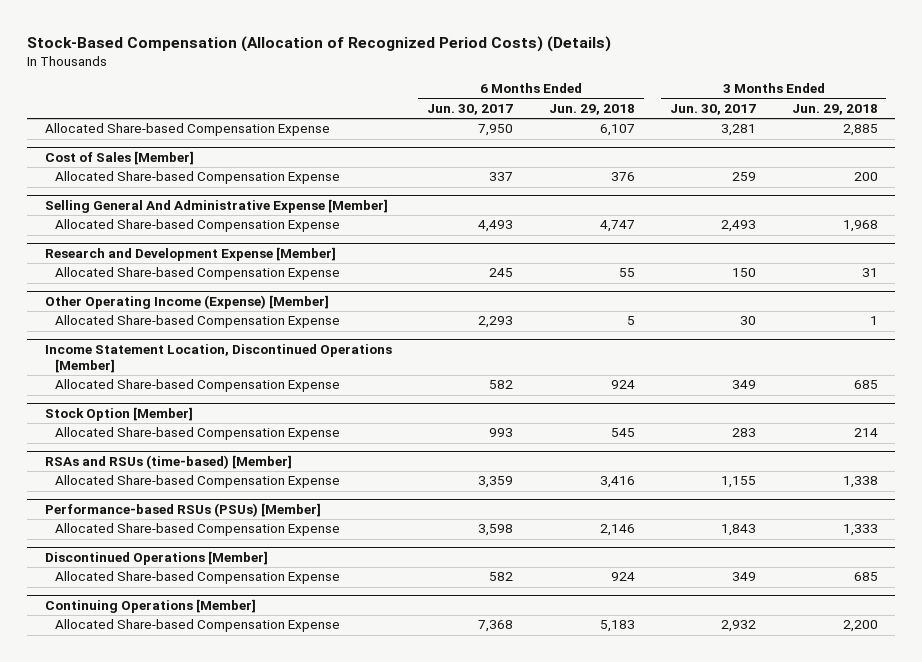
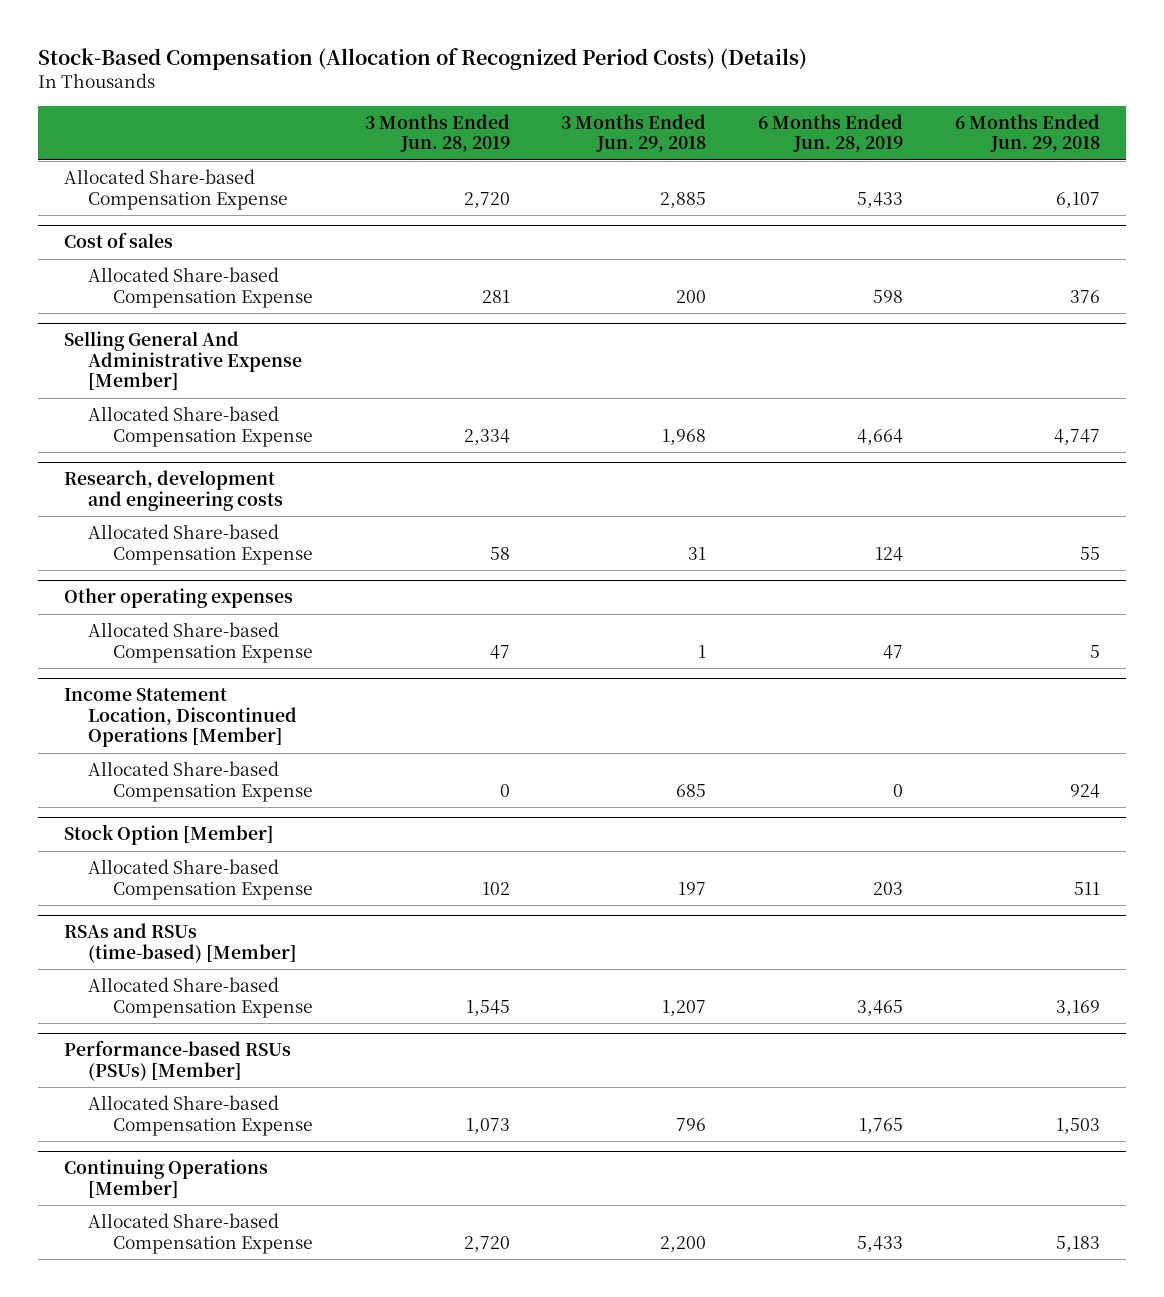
- | 6 Months Ended Jun. 30, 2017 | 6 Months Ended Jun. 29, 2018 | 3 Months Ended Jun. 30, 2017 | 3 Months Ended Jun. 29, 2018
+ | 3 Months Ended Jun. 28, 2019 | 3 Months Ended Jun. 29, 2018 | 6 Months Ended Jun. 28, 2019 | 6 Months Ended Jun. 29, 2018
- Cost of Sales [Member]
+ Cost of sales
- Research and Development Expense [Member]
+ Research, development and engineering costs
- Other Operating Income (Expense) [Member]
+ Other operating expenses
@ Stock Option [Member]
- Allocated Share-based Compensation Expense | 993 | 545 | 283 | 214
+ Allocated Share-based Compensation Expense | 102 | 197 | 203 | 511
@ RSAs and RSUs (time-based) [Member]
- Allocated Share-based Compensation Expense | 3,359 | 3,416 | 1,155 | 1,338
+ Allocated Share-based Compensation Expense | 1,545 | 1,207 | 3,465 | 3,169
@ Performance-based RSUs (PSUs) [Member]
- Allocated Share-based Compensation Expense | 3,598 | 2,146 | 1,843 | 1,333
- Discontinued Operations [Member]
- Allocated Share-based Compensation Expense | 582 | 924 | 349 | 685
@ Performance-based RSUs (PSUs) [Member]
+ Allocated Share-based Compensation Expense | 1,073 | 796 | 1,765 | 1,503

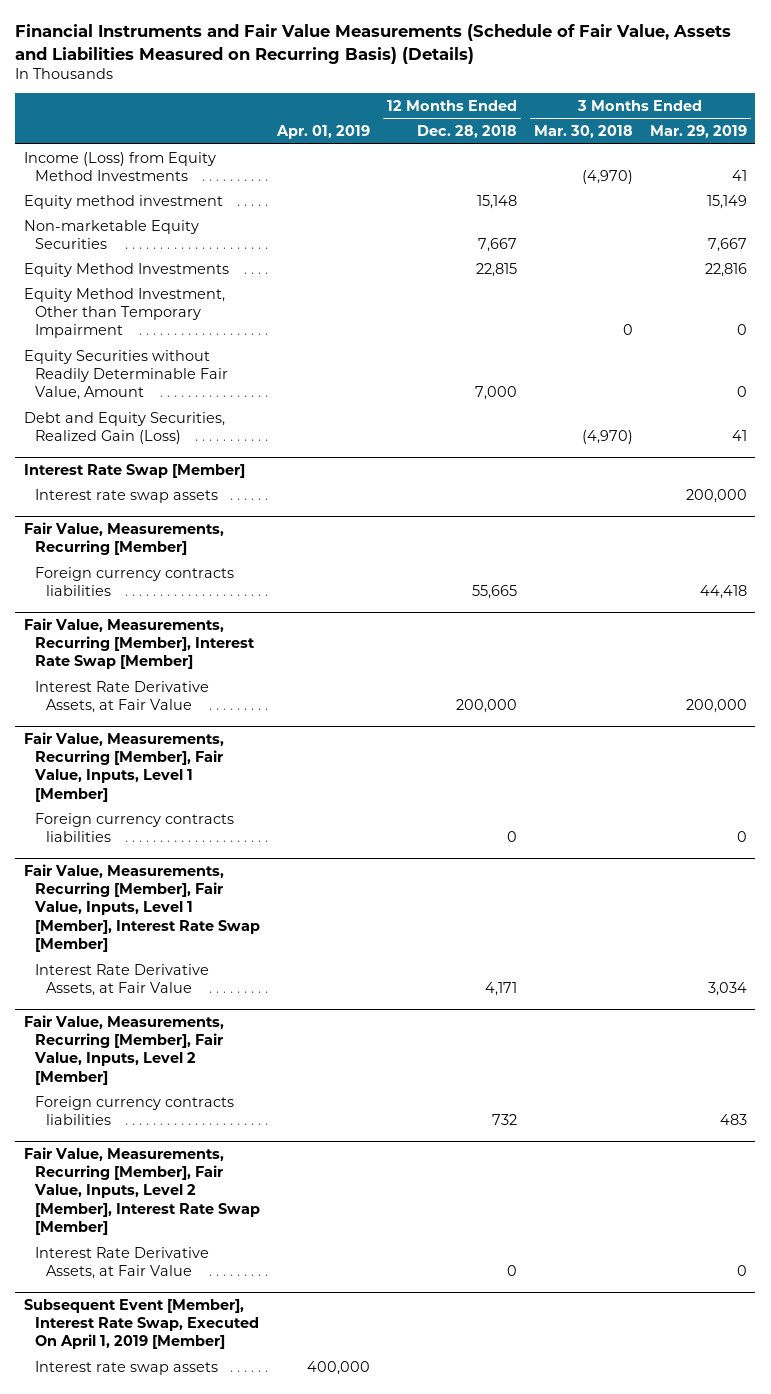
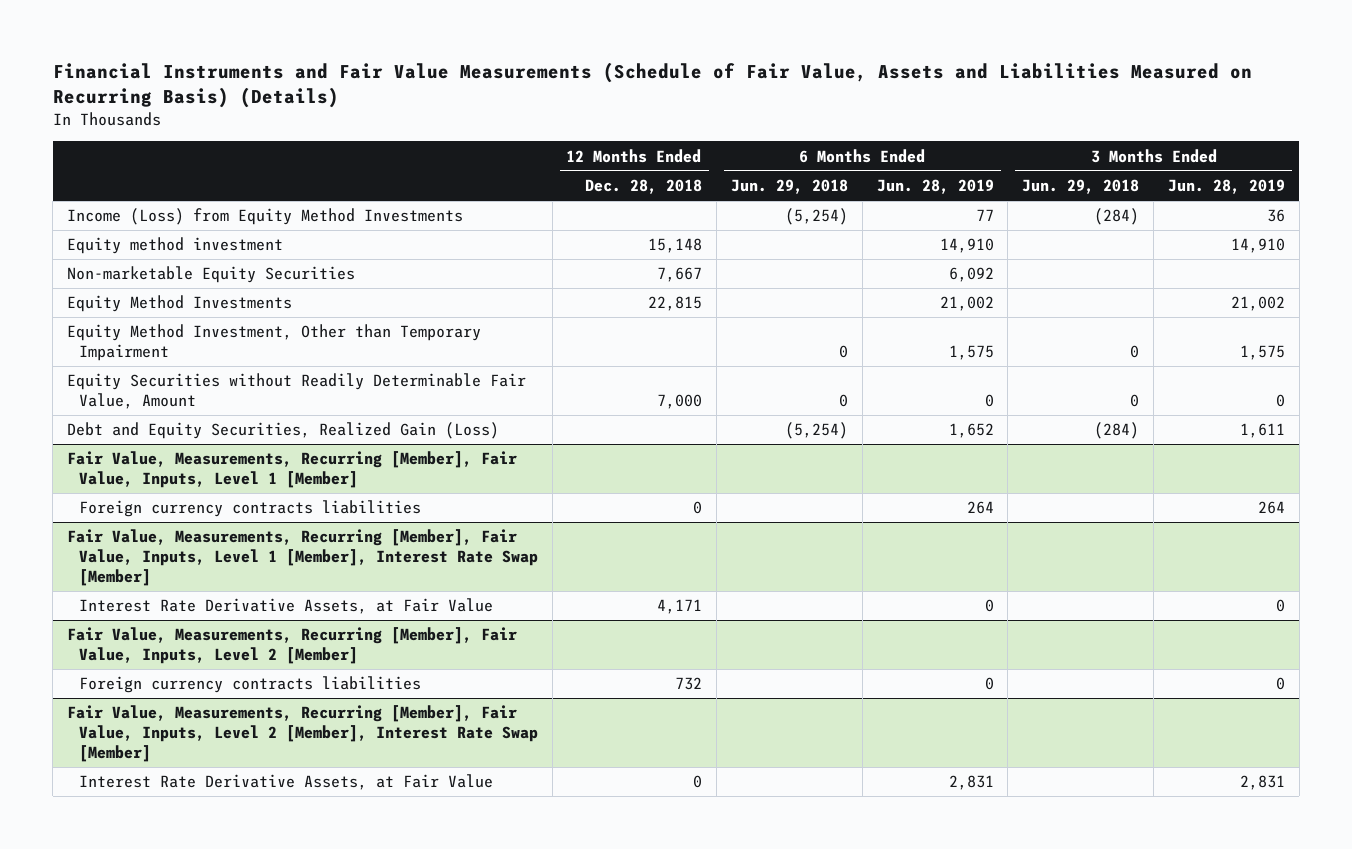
- | Apr. 01, 2019 | 12 Months Ended Dec. 28, 2018 | 3 Months Ended Mar. 30, 2018 | 3 Months Ended Mar. 29, 2019
+ | 12 Months Ended Dec. 28, 2018 | 6 Months Ended Jun. 29, 2018 | 6 Months Ended Jun. 28, 2019 | 3 Months Ended Jun. 29, 2018 | 3 Months Ended Jun. 28, 2019
- Interest Rate Swap [Member]
- Interest rate swap assets | | | | 200,000
- Fair Value, Measurements, Recurring [Member]
- Foreign currency contracts liabilities | | 55,665 | | 44,418
- Fair Value, Measurements, Recurring [Member], Interest Rate Swap [Member]
- Interest Rate Derivative Assets, at Fair Value | | 200,000 | | 200,000
- Subsequent Event [Member], Interest Rate Swap, Executed On April 1, 2019 [Member]
- Interest rate swap assets | 400,000 | | |

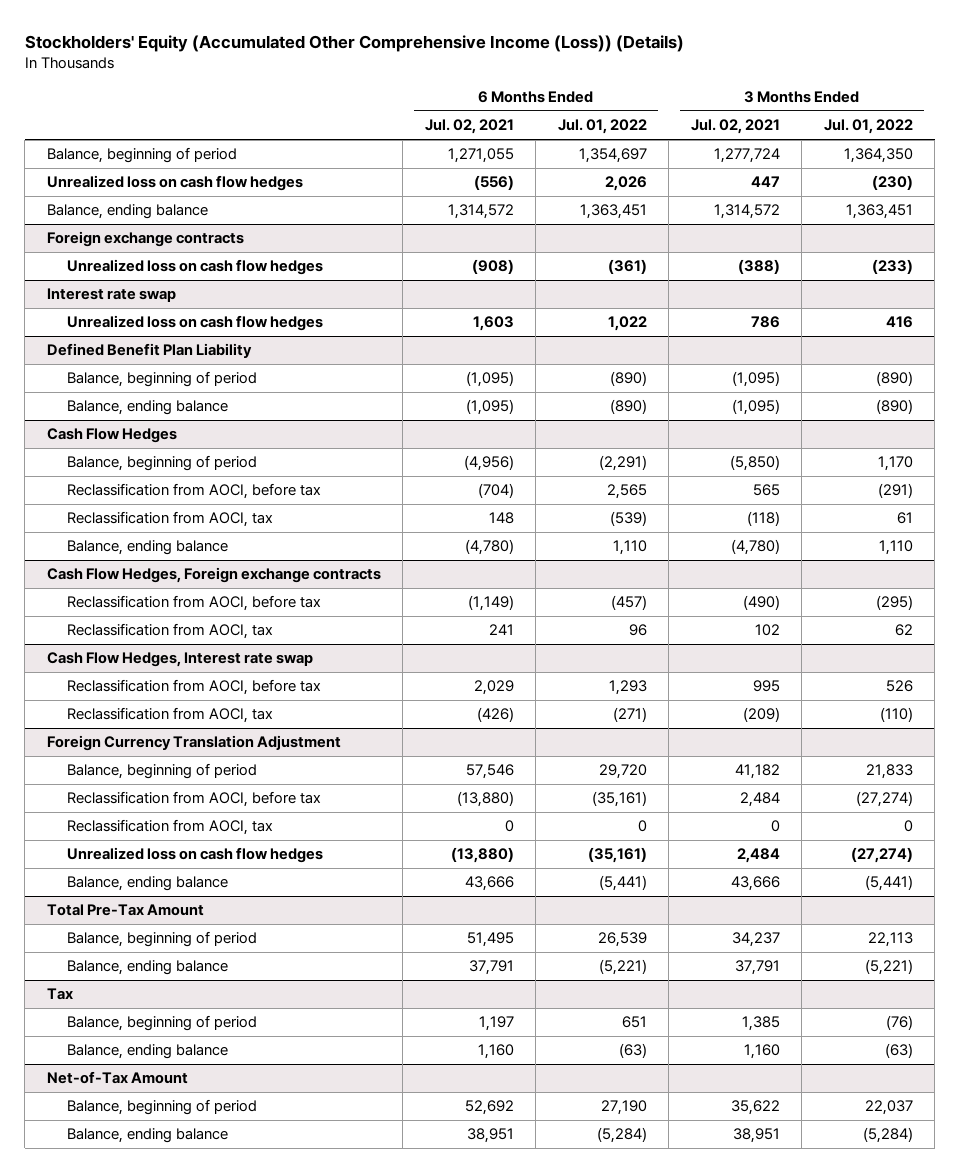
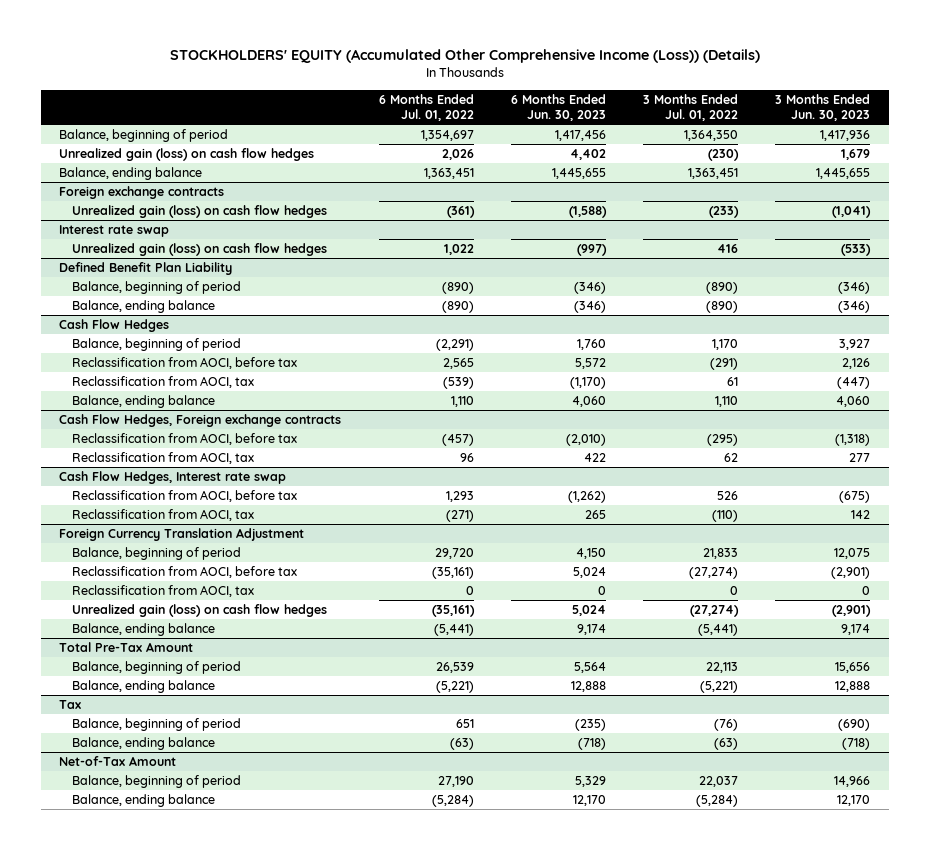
- Stockholders' Equity (Accumulated Other Comprehensive Income (Loss)) (Details)
+ STOCKHOLDERS' EQUITY (Accumulated Other Comprehensive Income (Loss)) (Details)
- | 6 Months Ended Jul. 02, 2021 | 6 Months Ended Jul. 01, 2022 | 3 Months Ended Jul. 02, 2021 | 3 Months Ended Jul. 01, 2022
+ | 6 Months Ended Jul. 01, 2022 | 6 Months Ended Jun. 30, 2023 | 3 Months Ended Jul. 01, 2022 | 3 Months Ended Jun. 30, 2023
- Unrealized loss on cash flow hedges | (556) | 2,026 | 447 | (230)
+ Unrealized gain (loss) on cash flow hedges | 2,026 | 4,402 | (230) | 1,679
@ Foreign exchange contracts
- Unrealized loss on cash flow hedges | (908) | (361) | (388) | (233)
+ Unrealized gain (loss) on cash flow hedges | (361) | (1,588) | (233) | (1,041)
@ Interest rate swap
- Unrealized loss on cash flow hedges | 1,603 | 1,022 | 786 | 416
+ Unrealized gain (loss) on cash flow hedges | 1,022 | (997) | 416 | (533)
@ Foreign Currency Translation Adjustment
- Unrealized loss on cash flow hedges | (13,880) | (35,161) | 2,484 | (27,274)
+ Unrealized gain (loss) on cash flow hedges | (35,161) | 5,024 | (27,274) | (2,901)

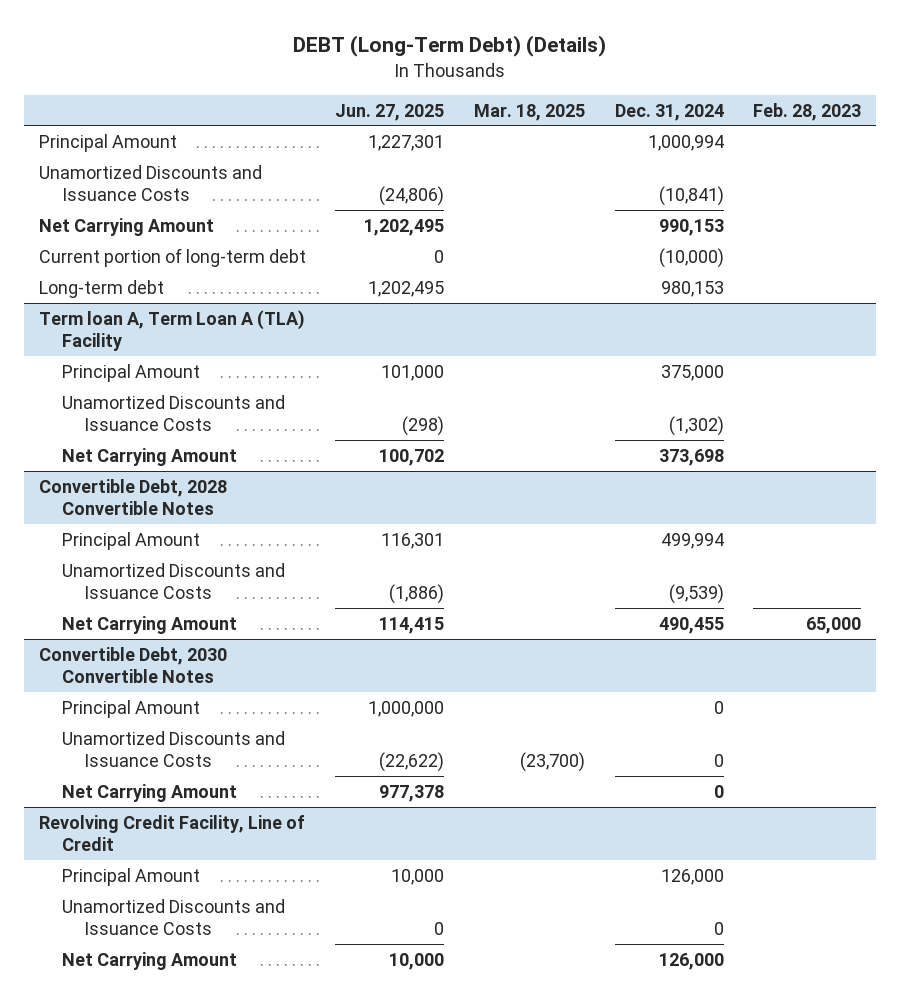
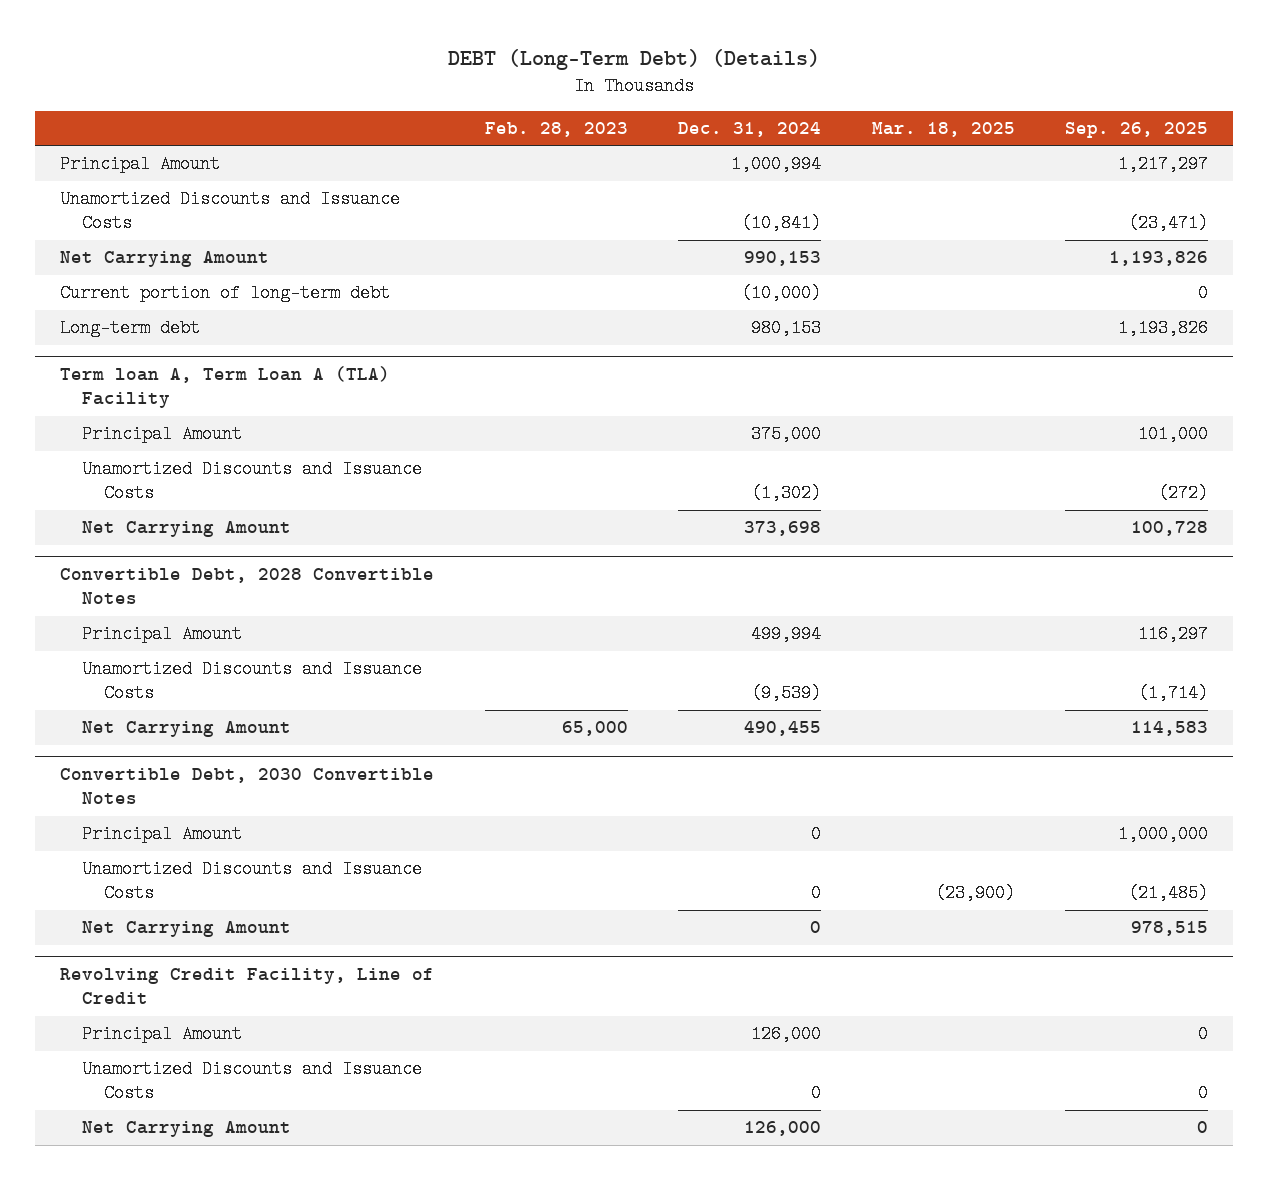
- | Jun. 27, 2025 | Mar. 18, 2025 | Dec. 31, 2024 | Feb. 28, 2023
+ | Feb. 28, 2023 | Dec. 31, 2024 | Mar. 18, 2025 | Sep. 26, 2025
@ Convertible Debt, 2030 Convertible Notes
- Unamortized Discounts and Issuance Costs | (22,622) | (23,700) | 0 |
+ Unamortized Discounts and Issuance Costs | | 0 | (23,900) | (21,485)

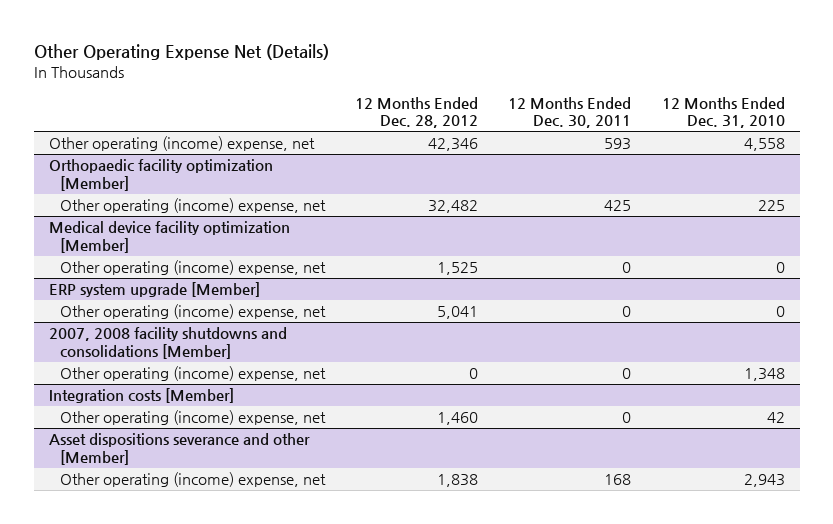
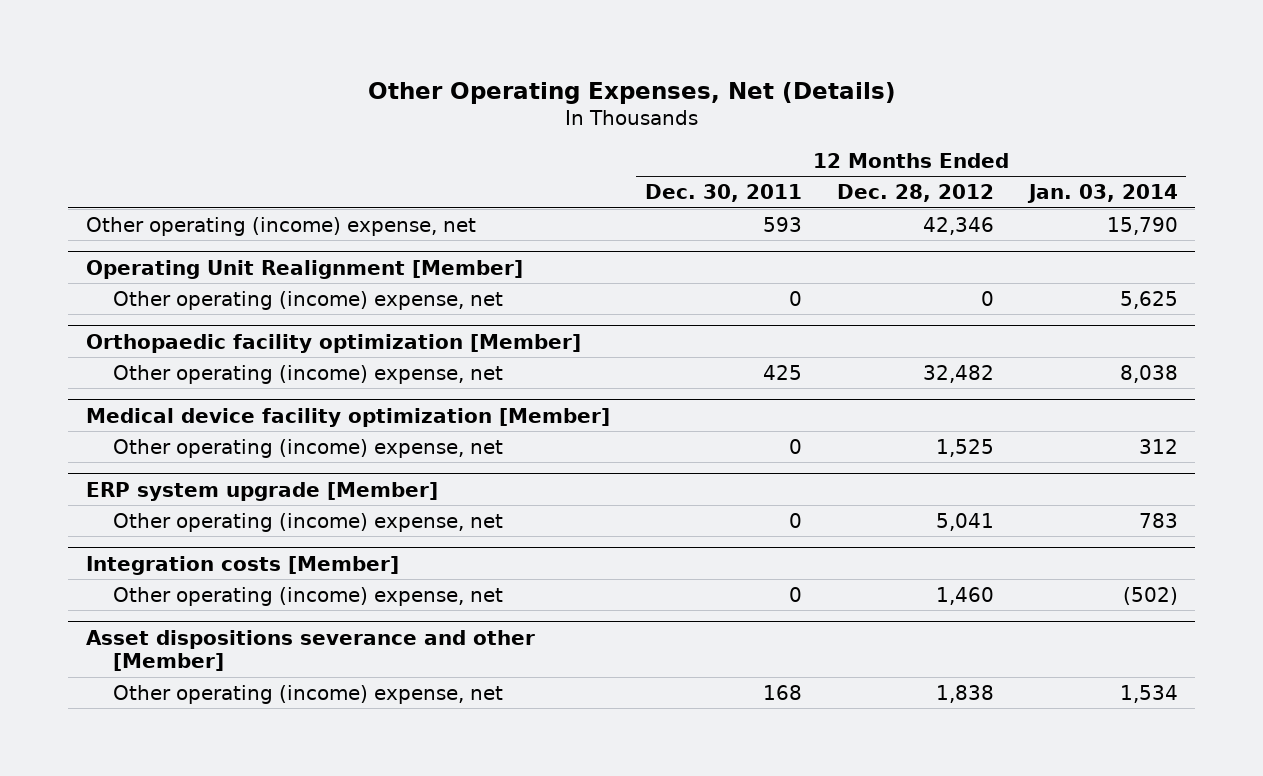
- Other Operating Expense Net (Details)
+ Other Operating Expenses, Net (Details)
- | 12 Months Ended Dec. 28, 2012 | 12 Months Ended Dec. 30, 2011 | 12 Months Ended Dec. 31, 2010
+ | 12 Months Ended Dec. 30, 2011 | 12 Months Ended Dec. 28, 2012 | 12 Months Ended Jan. 03, 2014
+ Operating Unit Realignment [Member]
+ Other operating (income) expense, net | 0 | 0 | 5,625
- 2007, 2008 facility shutdowns and consolidations [Member]
- Other operating (income) expense, net | 0 | 0 | 1,348

